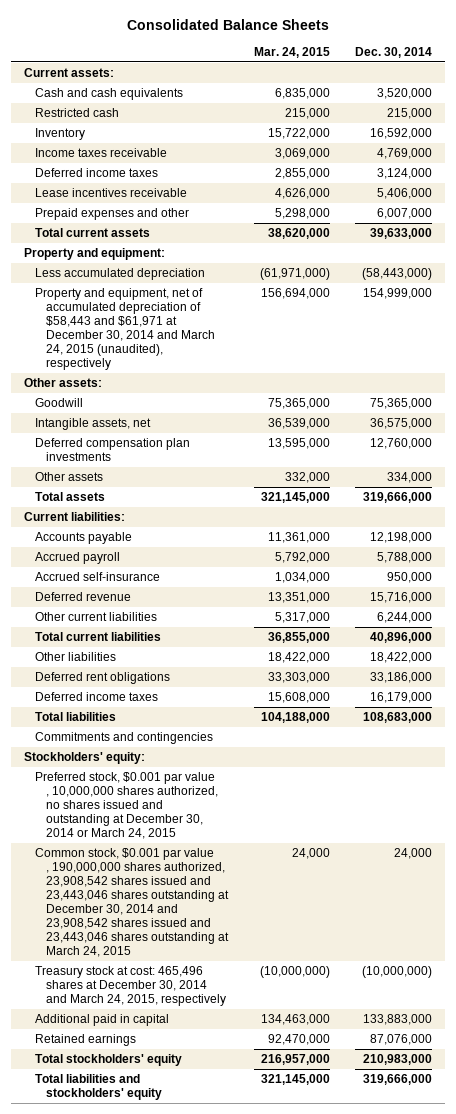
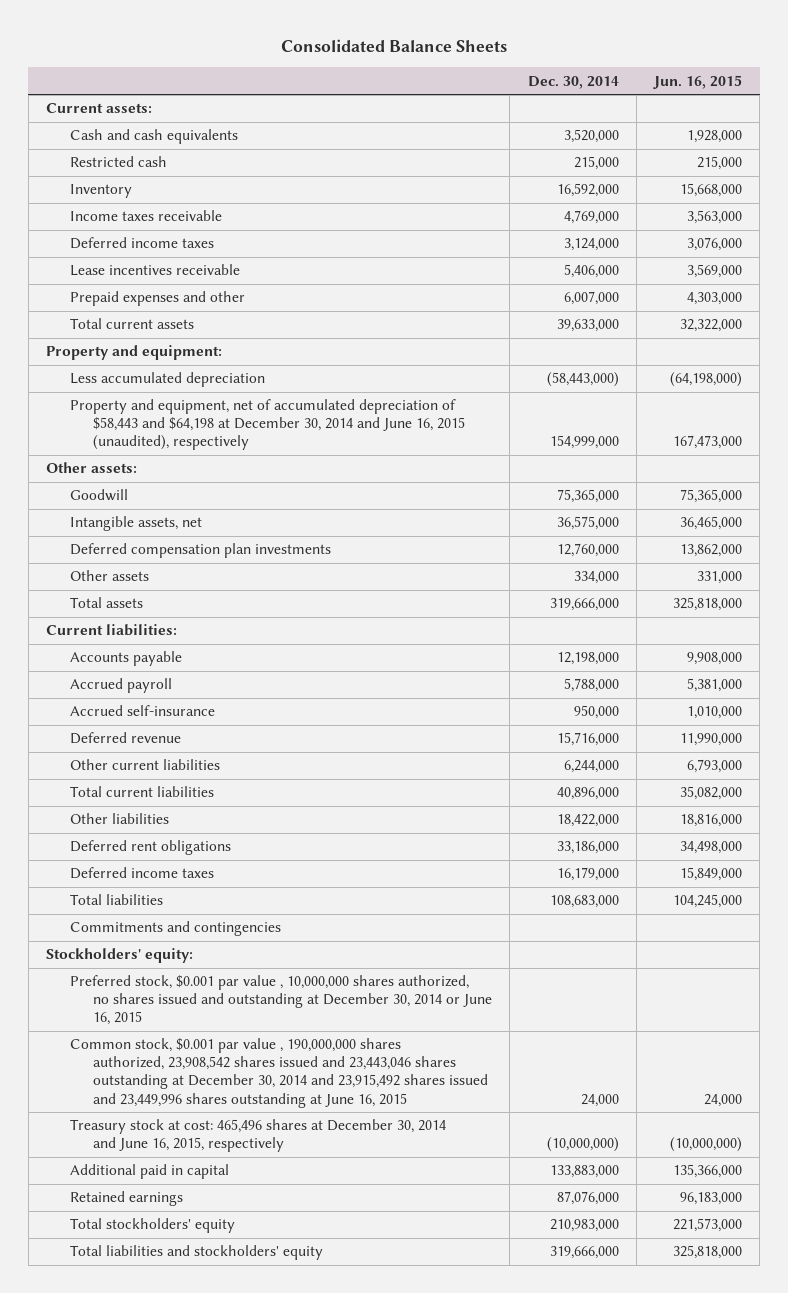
- | Mar. 24, 2015 | Dec. 30, 2014
+ | Dec. 30, 2014 | Jun. 16, 2015
- Property and equipment, net of accumulated depreciation of $58,443 and $61,971 at December 30, 2014 and March 24, 2015 (unaudited), respectively | 156,694,000 | 154,999,000
+ Property and equipment, net of accumulated depreciation of $58,443 and $64,198 at December 30, 2014 and June 16, 2015 (unaudited), respectively | 154,999,000 | 167,473,000
- Preferred stock, $0.001 par value , 10,000,000 shares authorized, no shares issued and outstanding at December 30, 2014 or March 24, 2015
- Common stock, $0.001 par value , 190,000,000 shares authorized, 23,908,542 shares issued and 23,443,046 shares outstanding at December 30, 2014 and 23,908,542 shares issued and 23,443,046 shares outstanding at March 24, 2015 | 24,000 | 24,000
- Treasury stock at cost: 465,496 shares at December 30, 2014 and March 24, 2015, respectively | (10,000,000) | (10,000,000)
+ Preferred stock, $0.001 par value , 10,000,000 shares authorized, no shares issued and outstanding at December 30, 2014 or June 16, 2015
+ Common stock, $0.001 par value , 190,000,000 shares authorized, 23,908,542 shares issued and 23,443,046 shares outstanding at December 30, 2014 and 23,915,492 shares issued and 23,449,996 shares outstanding at June 16, 2015 | 24,000 | 24,000
+ Treasury stock at cost: 465,496 shares at December 30, 2014 and June 16, 2015, respectively | (10,000,000) | (10,000,000)

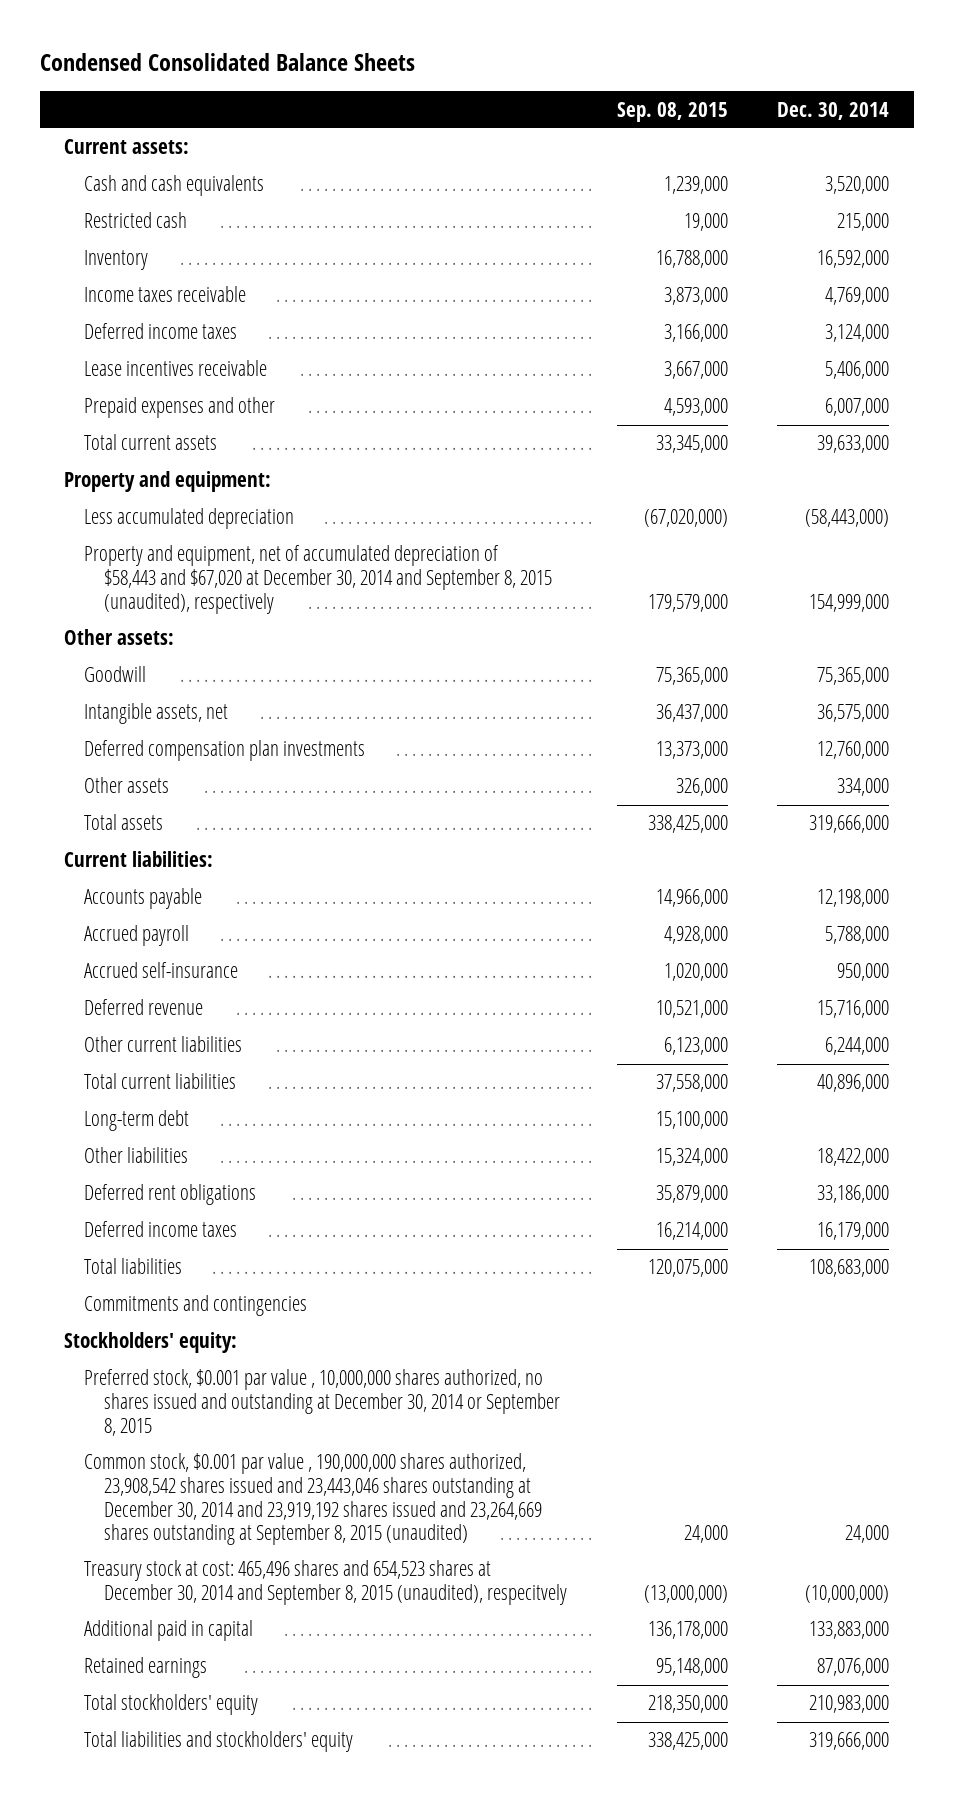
- Consolidated Balance Sheets
+ Condensed Consolidated Balance Sheets
- | Dec. 30, 2014 | Jun. 16, 2015
+ | Sep. 08, 2015 | Dec. 30, 2014
- Property and equipment, net of accumulated depreciation of $58,443 and $64,198 at December 30, 2014 and June 16, 2015 (unaudited), respectively | 154,999,000 | 167,473,000
+ Property and equipment, net of accumulated depreciation of $58,443 and $67,020 at December 30, 2014 and September 8, 2015 (unaudited), respectively | 179,579,000 | 154,999,000
+ Long-term debt | 15,100,000 |
- Preferred stock, $0.001 par value , 10,000,000 shares authorized, no shares issued and outstanding at December 30, 2014 or June 16, 2015
- Common stock, $0.001 par value , 190,000,000 shares authorized, 23,908,542 shares issued and 23,443,046 shares outstanding at December 30, 2014 and 23,915,492 shares issued and 23,449,996 shares outstanding at June 16, 2015 | 24,000 | 24,000
- Treasury stock at cost: 465,496 shares at December 30, 2014 and June 16, 2015, respectively | (10,000,000) | (10,000,000)
+ Preferred stock, $0.001 par value , 10,000,000 shares authorized, no shares issued and outstanding at December 30, 2014 or September 8, 2015
+ Common stock, $0.001 par value , 190,000,000 shares authorized, 23,908,542 shares issued and 23,443,046 shares outstanding at December 30, 2014 and 23,919,192 shares issued and 23,264,669 shares outstanding at September 8, 2015 (unaudited) | 24,000 | 24,000
+ Treasury stock at cost: 465,496 shares and 654,523 shares at December 30, 2014 and September 8, 2015 (unaudited), respecitvely | (13,000,000) | (10,000,000)

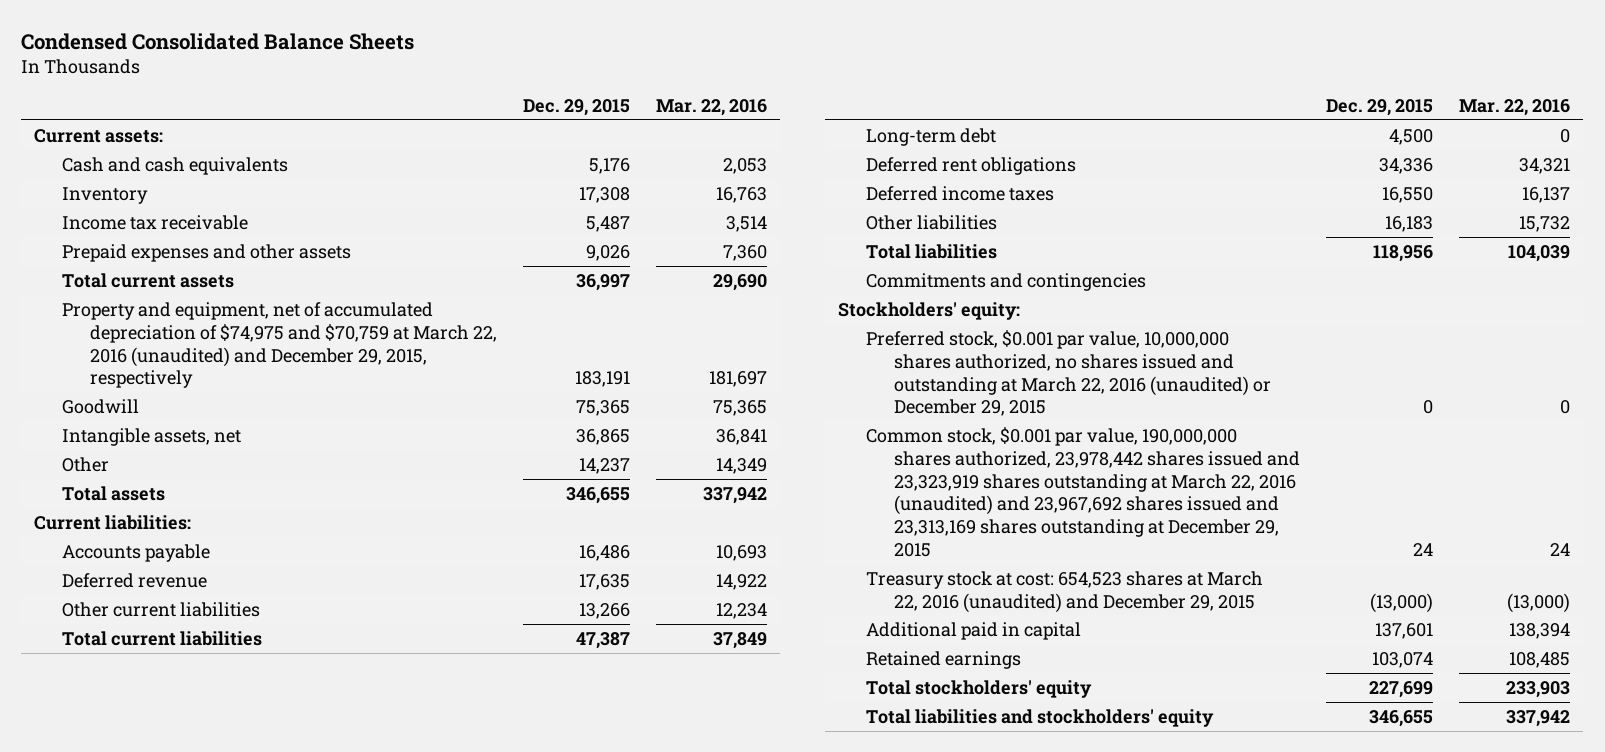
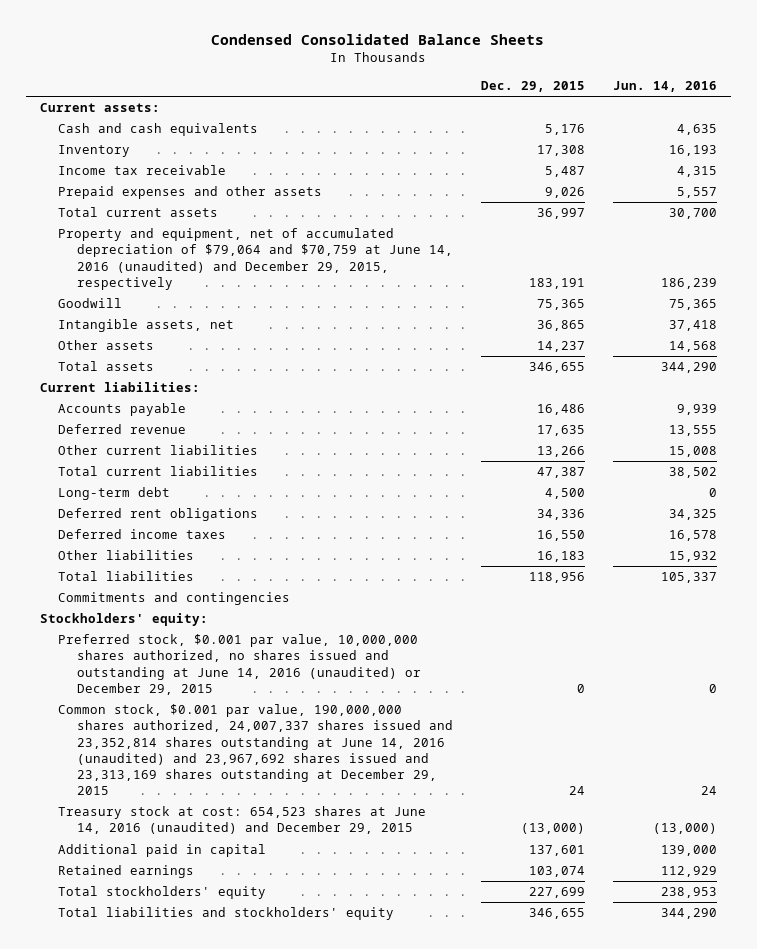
- | Dec. 29, 2015 | Mar. 22, 2016
+ | Dec. 29, 2015 | Jun. 14, 2016
- Property and equipment, net of accumulated depreciation of $74,975 and $70,759 at March 22, 2016 (unaudited) and December 29, 2015, respectively | 183,191 | 181,697
+ Property and equipment, net of accumulated depreciation of $79,064 and $70,759 at June 14, 2016 (unaudited) and December 29, 2015, respectively | 183,191 | 186,239
- Other | 14,237 | 14,349
+ Other assets | 14,237 | 14,568
- Preferred stock, $0.001 par value, 10,000,000 shares authorized, no shares issued and outstanding at March 22, 2016 (unaudited) or December 29, 2015 | 0 | 0
- Common stock, $0.001 par value, 190,000,000 shares authorized, 23,978,442 shares issued and 23,323,919 shares outstanding at March 22, 2016 (unaudited) and 23,967,692 shares issued and 23,313,169 shares outstanding at December 29, 2015 | 24 | 24
- Treasury stock at cost: 654,523 shares at March 22, 2016 (unaudited) and December 29, 2015 | (13,000) | (13,000)
+ Preferred stock, $0.001 par value, 10,000,000 shares authorized, no shares issued and outstanding at June 14, 2016 (unaudited) or December 29, 2015 | 0 | 0
+ Common stock, $0.001 par value, 190,000,000 shares authorized, 24,007,337 shares issued and 23,352,814 shares outstanding at June 14, 2016 (unaudited) and 23,967,692 shares issued and 23,313,169 shares outstanding at December 29, 2015 | 24 | 24
+ Treasury stock at cost: 654,523 shares at June 14, 2016 (unaudited) and December 29, 2015 | (13,000) | (13,000)

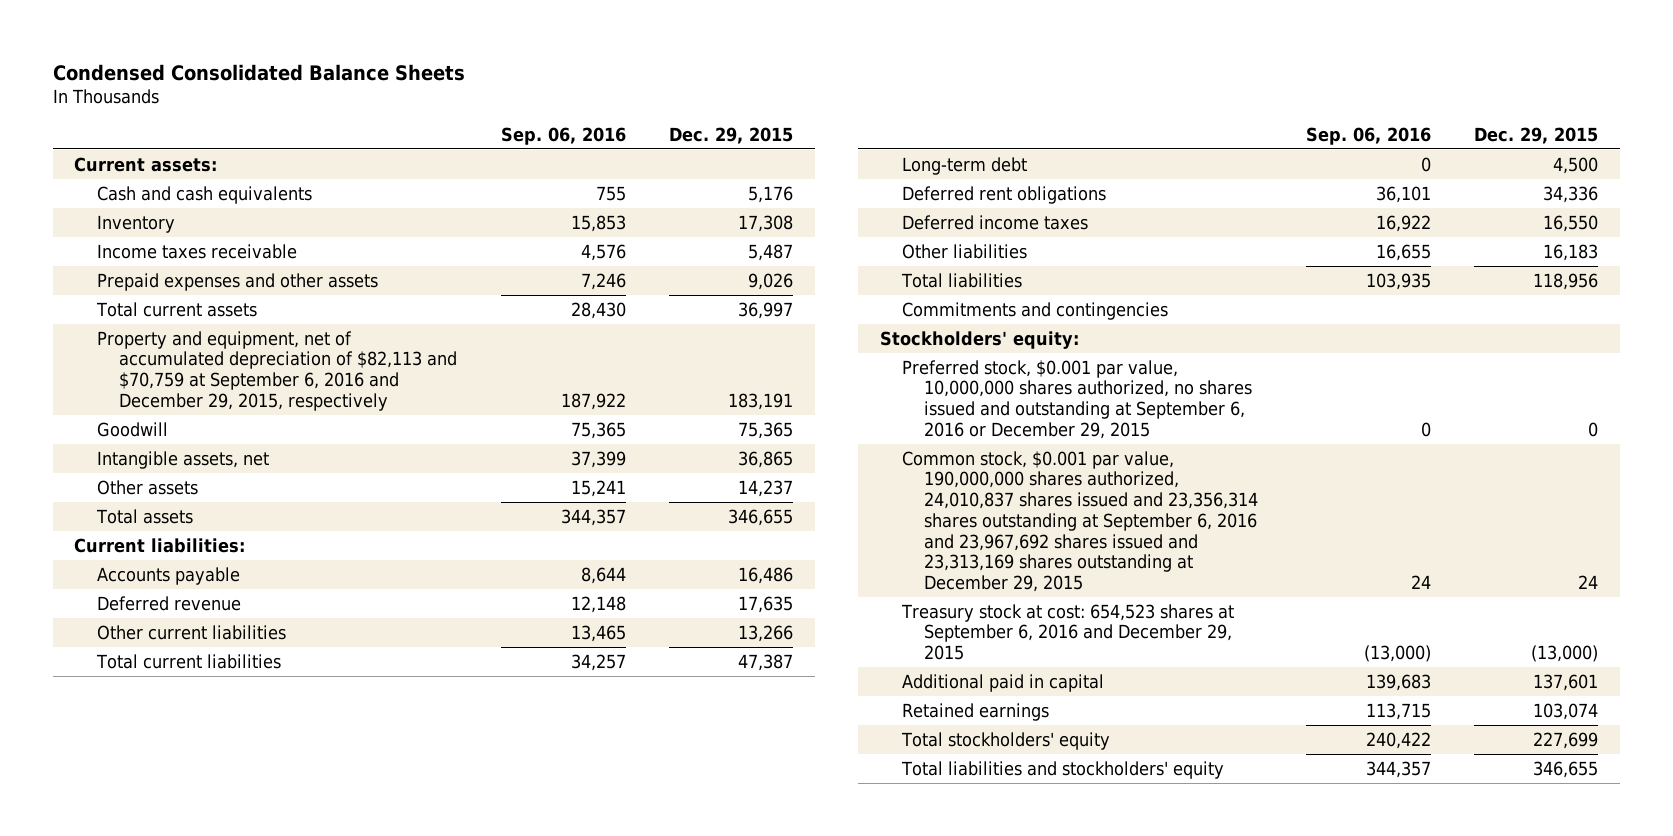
- | Dec. 29, 2015 | Jun. 14, 2016
+ | Sep. 06, 2016 | Dec. 29, 2015
- Income tax receivable | 5,487 | 4,315
+ Income taxes receivable | 4,576 | 5,487
- Property and equipment, net of accumulated depreciation of $79,064 and $70,759 at June 14, 2016 (unaudited) and December 29, 2015, respectively | 183,191 | 186,239
+ Property and equipment, net of accumulated depreciation of $82,113 and $70,759 at September 6, 2016 and December 29, 2015, respectively | 187,922 | 183,191
- Preferred stock, $0.001 par value, 10,000,000 shares authorized, no shares issued and outstanding at June 14, 2016 (unaudited) or December 29, 2015 | 0 | 0
- Common stock, $0.001 par value, 190,000,000 shares authorized, 24,007,337 shares issued and 23,352,814 shares outstanding at June 14, 2016 (unaudited) and 23,967,692 shares issued and 23,313,169 shares outstanding at December 29, 2015 | 24 | 24
- Treasury stock at cost: 654,523 shares at June 14, 2016 (unaudited) and December 29, 2015 | (13,000) | (13,000)
+ Preferred stock, $0.001 par value, 10,000,000 shares authorized, no shares issued and outstanding at September 6, 2016 or December 29, 2015 | 0 | 0
+ Common stock, $0.001 par value, 190,000,000 shares authorized, 24,010,837 shares issued and 23,356,314 shares outstanding at September 6, 2016 and 23,967,692 shares issued and 23,313,169 shares outstanding at December 29, 2015 | 24 | 24
+ Treasury stock at cost: 654,523 shares at September 6, 2016 and December 29, 2015 | (13,000) | (13,000)

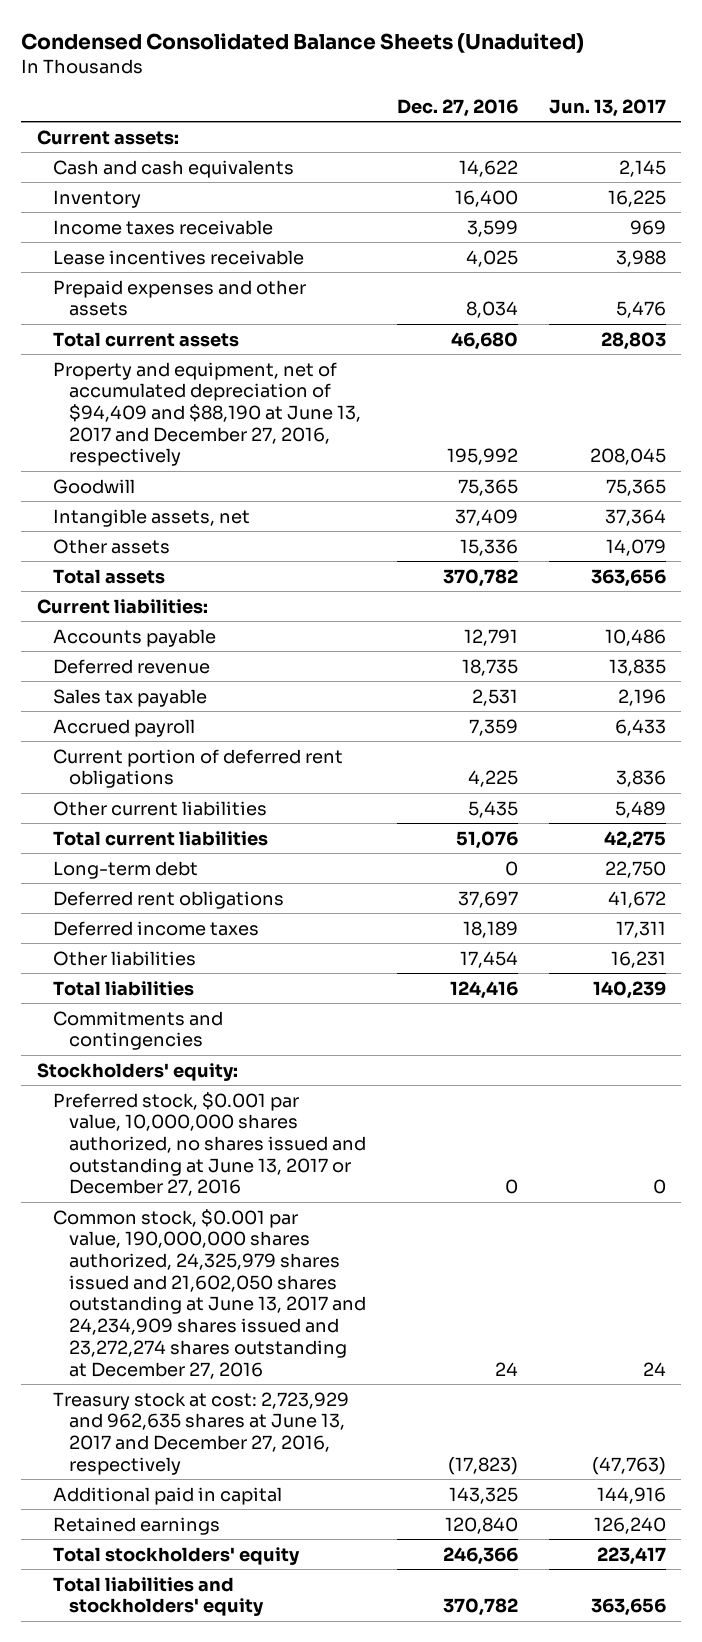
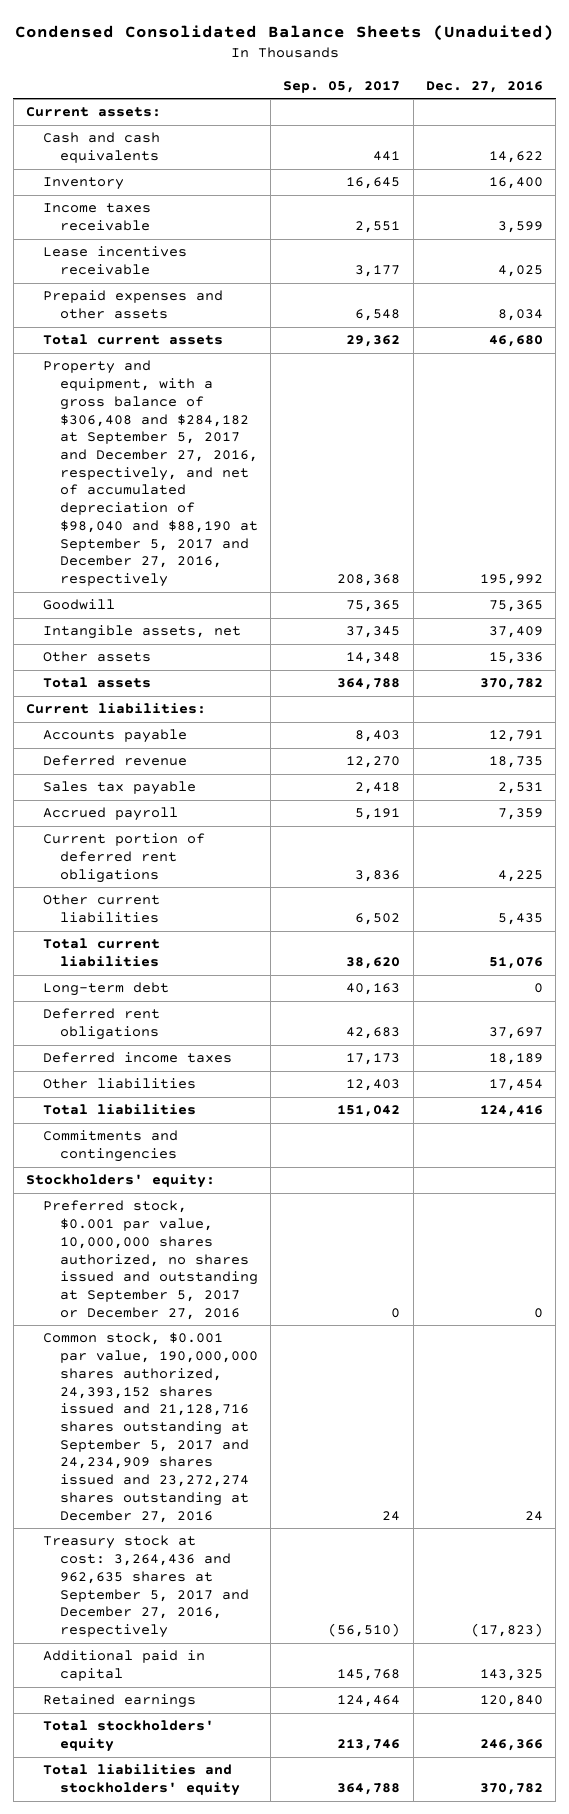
- | Dec. 27, 2016 | Jun. 13, 2017
+ | Sep. 05, 2017 | Dec. 27, 2016
- Property and equipment, net of accumulated depreciation of $94,409 and $88,190 at June 13, 2017 and December 27, 2016, respectively | 195,992 | 208,045
+ Property and equipment, with a gross balance of $306,408 and $284,182 at September 5, 2017 and December 27, 2016, respectively, and net of accumulated depreciation of $98,040 and $88,190 at September 5, 2017 and December 27, 2016, respectively | 208,368 | 195,992
- Preferred stock, $0.001 par value, 10,000,000 shares authorized, no shares issued and outstanding at June 13, 2017 or December 27, 2016 | 0 | 0
- Common stock, $0.001 par value, 190,000,000 shares authorized, 24,325,979 shares issued and 21,602,050 shares outstanding at June 13, 2017 and 24,234,909 shares issued and 23,272,274 shares outstanding at December 27, 2016 | 24 | 24
- Treasury stock at cost: 2,723,929 and 962,635 shares at June 13, 2017 and December 27, 2016, respectively | (17,823) | (47,763)
+ Preferred stock, $0.001 par value, 10,000,000 shares authorized, no shares issued and outstanding at September 5, 2017 or December 27, 2016 | 0 | 0
+ Common stock, $0.001 par value, 190,000,000 shares authorized, 24,393,152 shares issued and 21,128,716 shares outstanding at September 5, 2017 and 24,234,909 shares issued and 23,272,274 shares outstanding at December 27, 2016 | 24 | 24
+ Treasury stock at cost: 3,264,436 and 962,635 shares at September 5, 2017 and December 27, 2016, respectively | (56,510) | (17,823)

